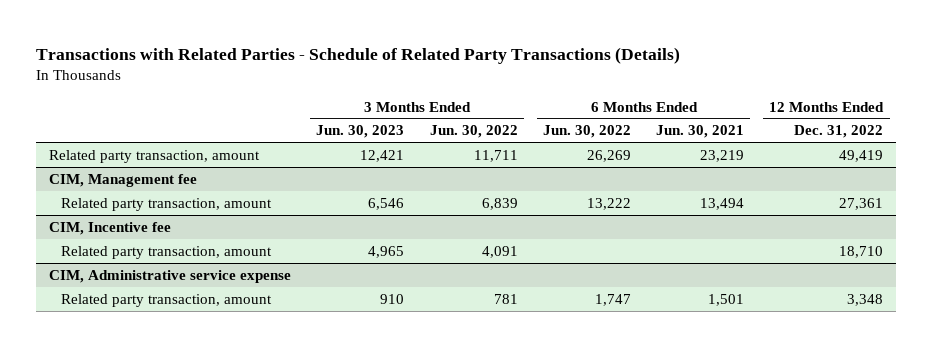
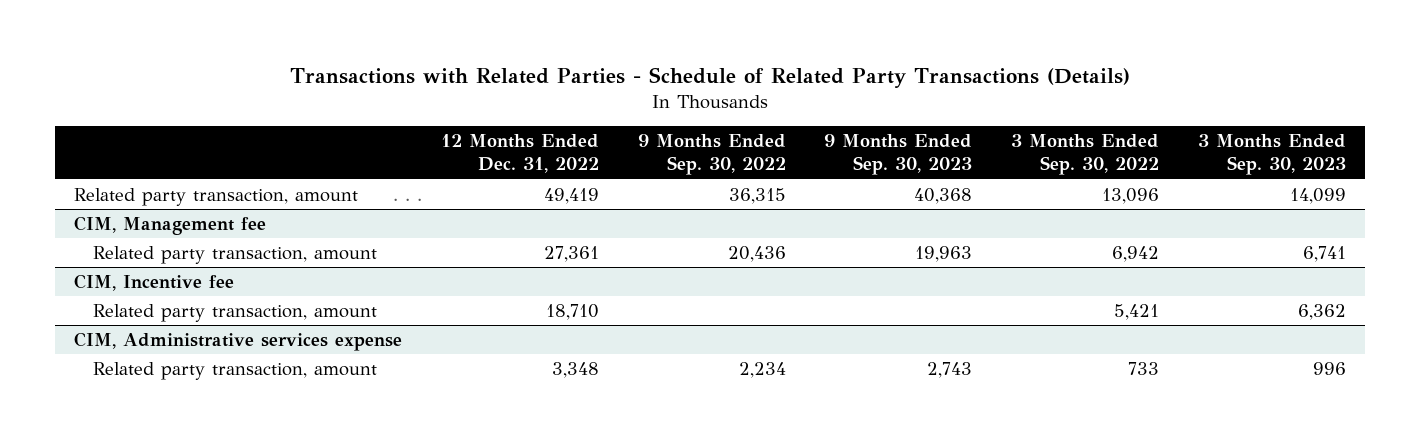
- | 3 Months Ended Jun. 30, 2023 | 3 Months Ended Jun. 30, 2022 | 6 Months Ended Jun. 30, 2022 | 6 Months Ended Jun. 30, 2021 | 12 Months Ended Dec. 31, 2022
+ | 12 Months Ended Dec. 31, 2022 | 9 Months Ended Sep. 30, 2022 | 9 Months Ended Sep. 30, 2023 | 3 Months Ended Sep. 30, 2022 | 3 Months Ended Sep. 30, 2023
- CIM, Administrative service expense
+ CIM, Administrative services expense

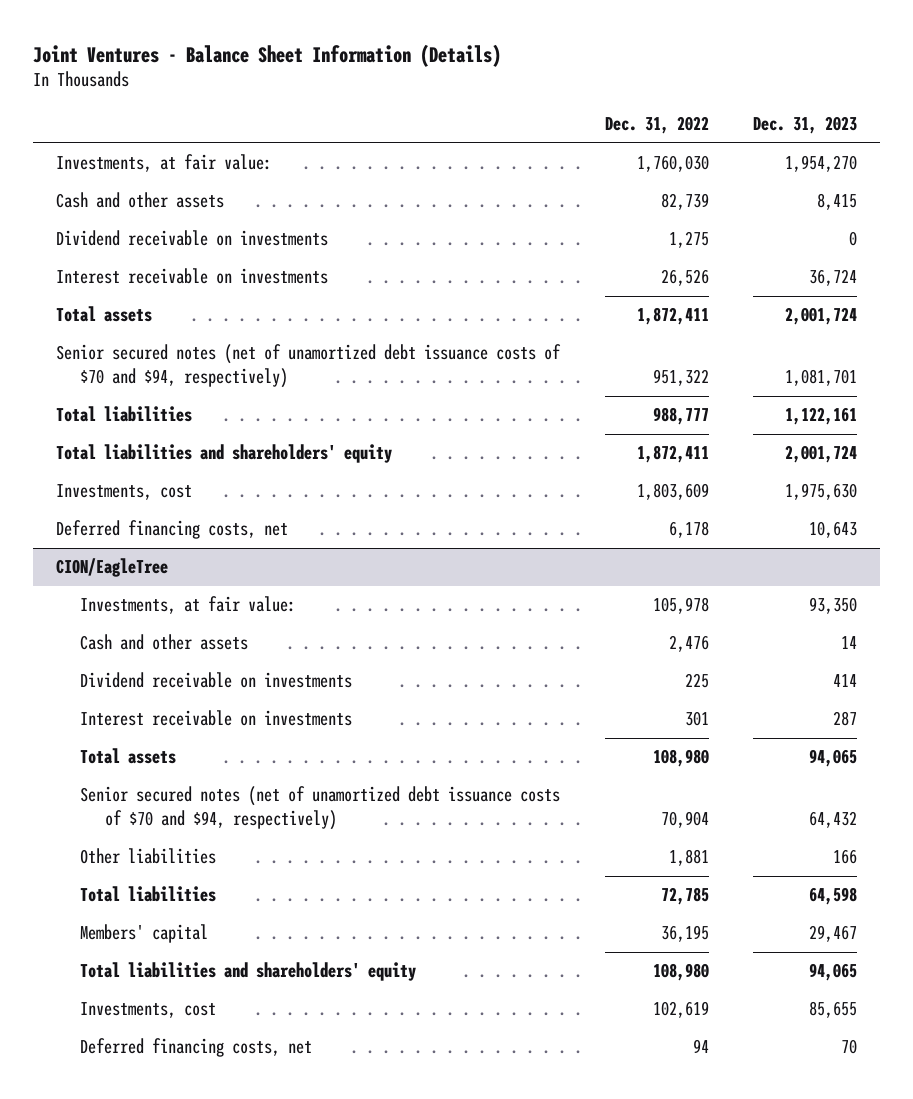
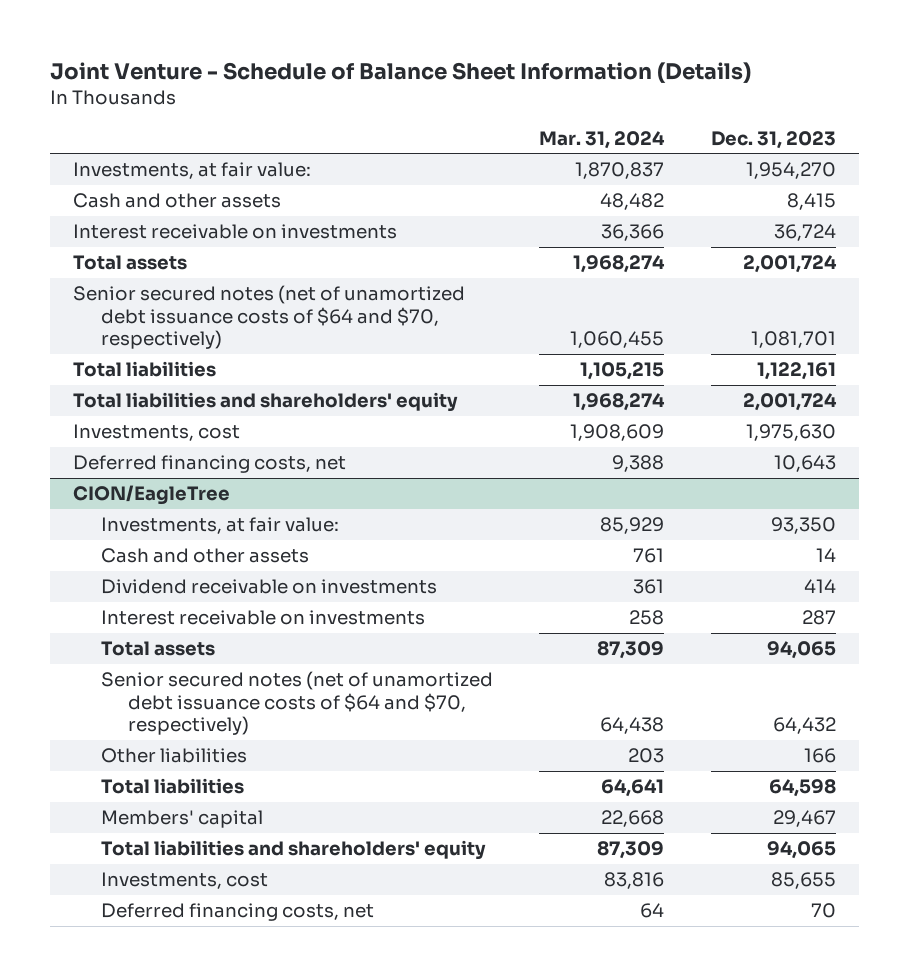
- Joint Ventures - Balance Sheet Information (Details)
+ Joint Venture - Schedule of Balance Sheet Information (Details)
- | Dec. 31, 2022 | Dec. 31, 2023
+ | Mar. 31, 2024 | Dec. 31, 2023
- Dividend receivable on investments | 1,275 | 0
- Senior secured notes (net of unamortized debt issuance costs of $70 and $94, respectively) | 951,322 | 1,081,701
+ Senior secured notes (net of unamortized debt issuance costs of $64 and $70, respectively) | 1,060,455 | 1,081,701
@ CION/EagleTree
- Senior secured notes (net of unamortized debt issuance costs of $70 and $94, respectively) | 70,904 | 64,432
+ Senior secured notes (net of unamortized debt issuance costs of $64 and $70, respectively) | 64,438 | 64,432

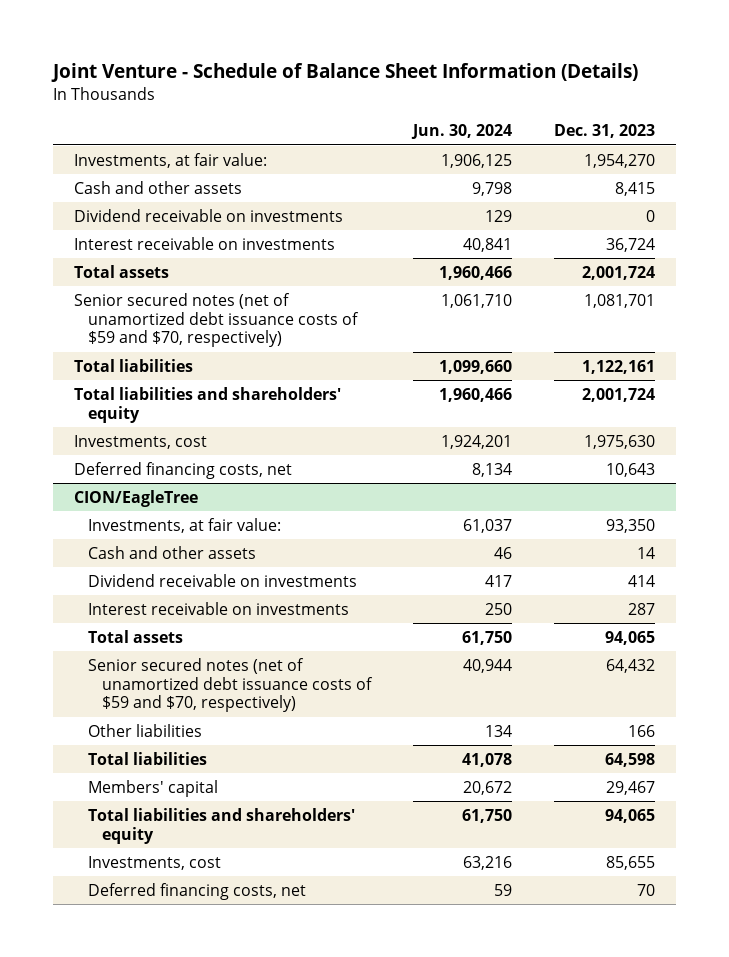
- | Mar. 31, 2024 | Dec. 31, 2023
+ | Jun. 30, 2024 | Dec. 31, 2023
+ Dividend receivable on investments | 129 | 0
- Senior secured notes (net of unamortized debt issuance costs of $64 and $70, respectively) | 1,060,455 | 1,081,701
+ Senior secured notes (net of unamortized debt issuance costs of $59 and $70, respectively) | 1,061,710 | 1,081,701
@ CION/EagleTree
- Senior secured notes (net of unamortized debt issuance costs of $64 and $70, respectively) | 64,438 | 64,432
+ Senior secured notes (net of unamortized debt issuance costs of $59 and $70, respectively) | 40,944 | 64,432

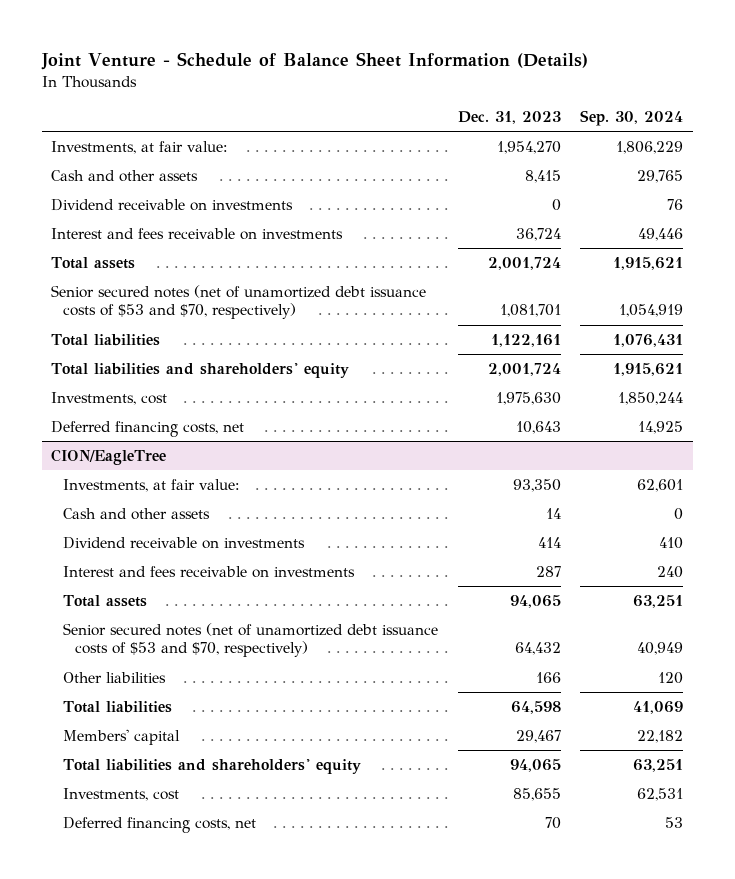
- | Jun. 30, 2024 | Dec. 31, 2023
+ | Dec. 31, 2023 | Sep. 30, 2024
- Interest receivable on investments | 40,841 | 36,724
+ Interest and fees receivable on investments | 36,724 | 49,446
- Senior secured notes (net of unamortized debt issuance costs of $59 and $70, respectively) | 1,061,710 | 1,081,701
+ Senior secured notes (net of unamortized debt issuance costs of $53 and $70, respectively) | 1,081,701 | 1,054,919
@ CION/EagleTree
- Interest receivable on investments | 250 | 287
+ Interest and fees receivable on investments | 287 | 240
- Senior secured notes (net of unamortized debt issuance costs of $59 and $70, respectively) | 40,944 | 64,432
+ Senior secured notes (net of unamortized debt issuance costs of $53 and $70, respectively) | 64,432 | 40,949

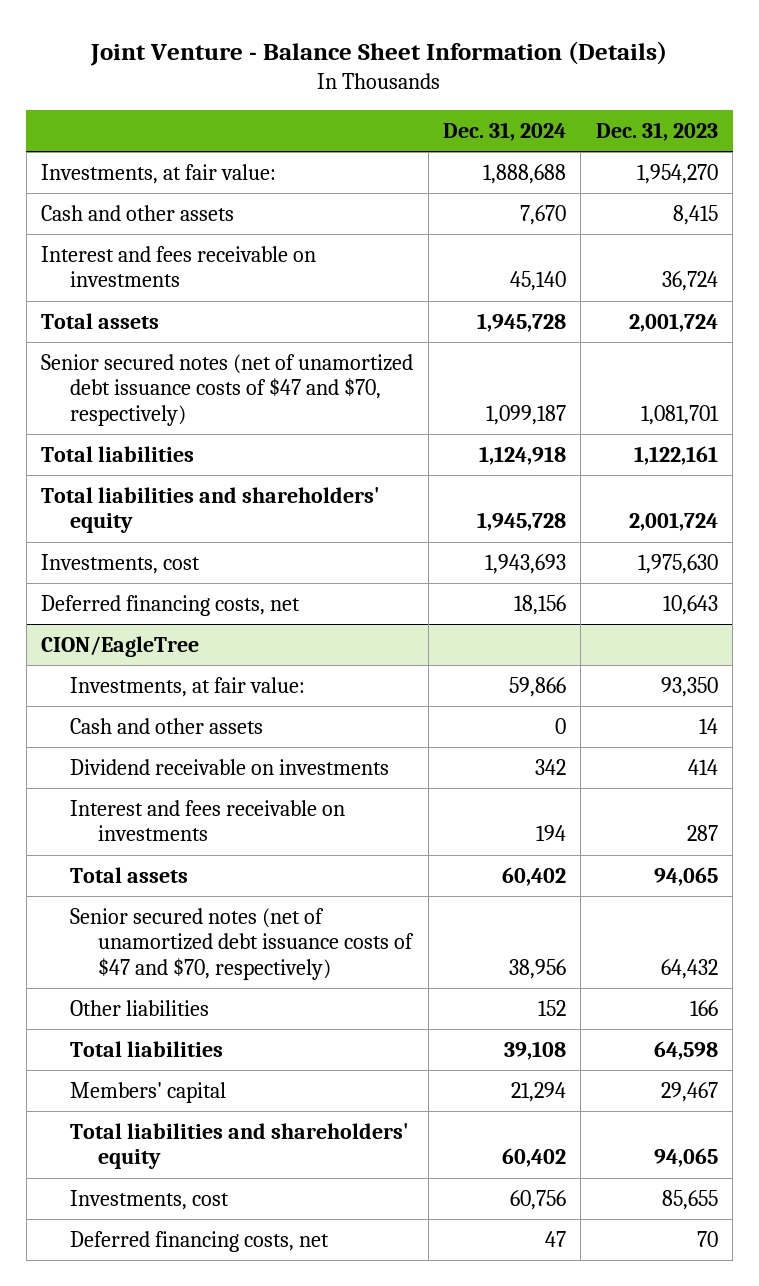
- Joint Venture - Schedule of Balance Sheet Information (Details)
+ Joint Venture - Balance Sheet Information (Details)
- | Dec. 31, 2023 | Sep. 30, 2024
+ | Dec. 31, 2024 | Dec. 31, 2023
- Dividend receivable on investments | 0 | 76
- Senior secured notes (net of unamortized debt issuance costs of $53 and $70, respectively) | 1,081,701 | 1,054,919
+ Senior secured notes (net of unamortized debt issuance costs of $47 and $70, respectively) | 1,099,187 | 1,081,701
@ CION/EagleTree
- Senior secured notes (net of unamortized debt issuance costs of $53 and $70, respectively) | 64,432 | 40,949
+ Senior secured notes (net of unamortized debt issuance costs of $47 and $70, respectively) | 38,956 | 64,432

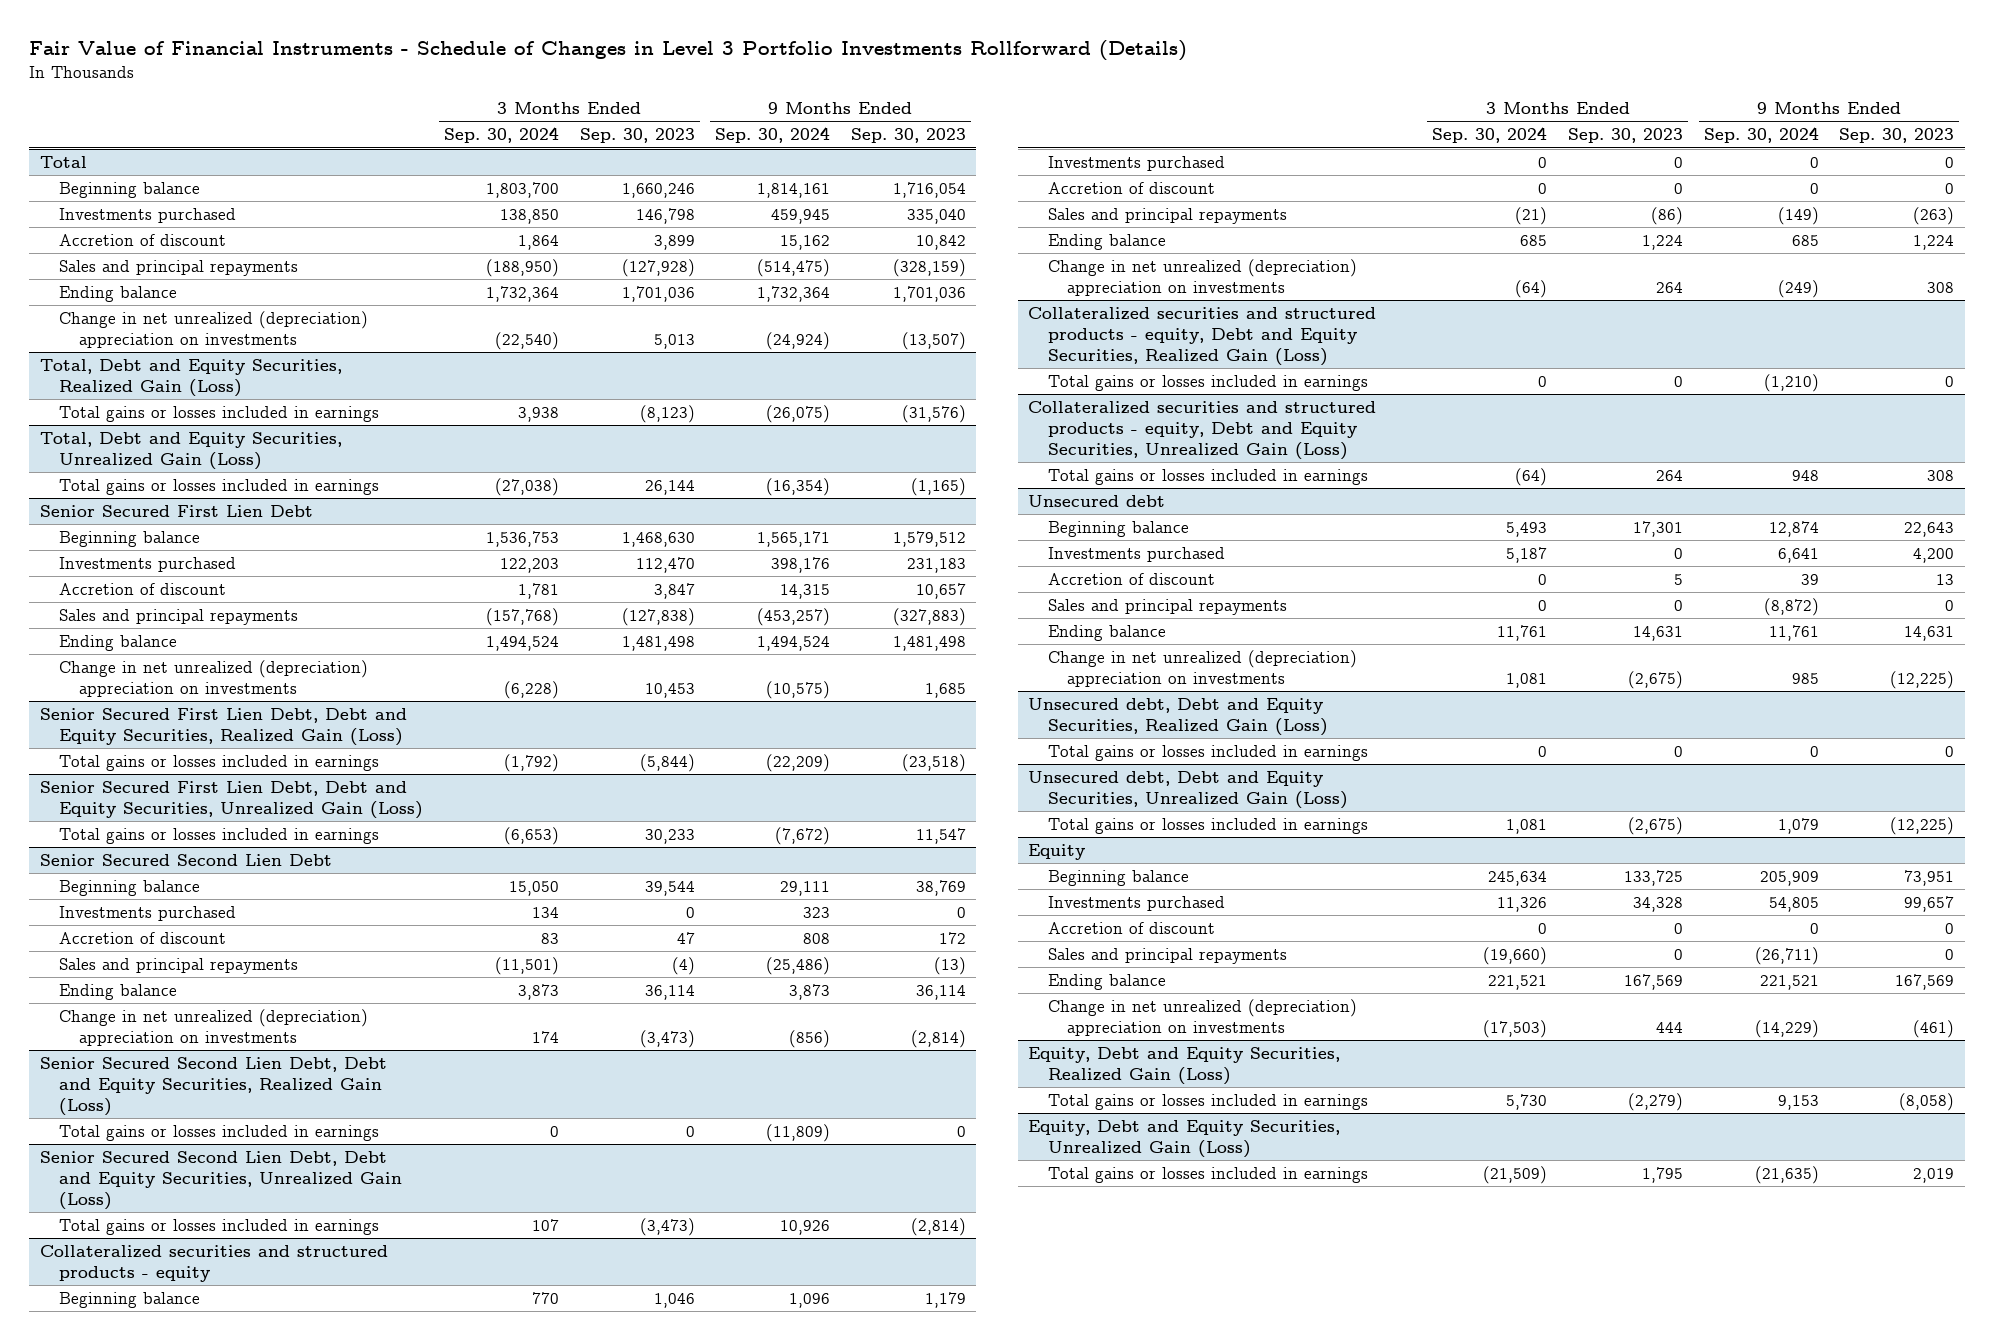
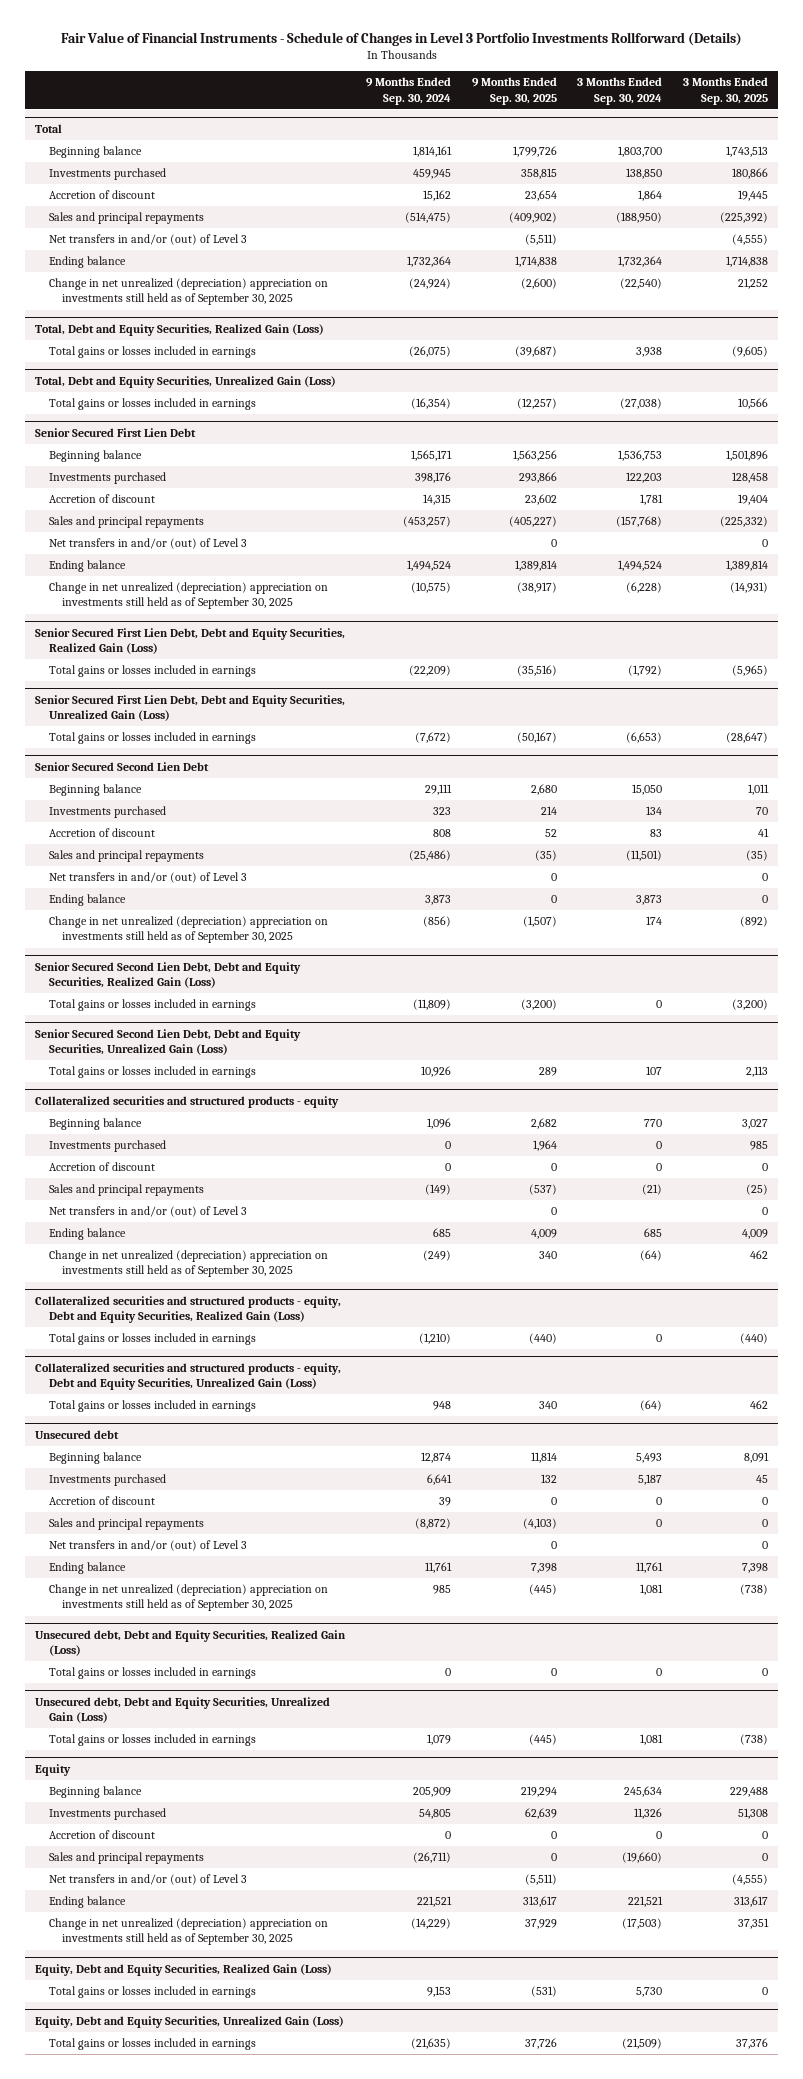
- | 3 Months Ended Sep. 30, 2024 | 3 Months Ended Sep. 30, 2023 | 9 Months Ended Sep. 30, 2024 | 9 Months Ended Sep. 30, 2023
+ | 9 Months Ended Sep. 30, 2024 | 9 Months Ended Sep. 30, 2025 | 3 Months Ended Sep. 30, 2024 | 3 Months Ended Sep. 30, 2025
@ Total
+ Net transfers in and/or (out) of Level 3 | | (5,511) | | (4,555)
- Change in net unrealized (depreciation) appreciation on investments | (22,540) | 5,013 | (24,924) | (13,507)
+ Change in net unrealized (depreciation) appreciation on investments still held as of September 30, 2025 | (24,924) | (2,600) | (22,540) | 21,252
@ Senior Secured First Lien Debt
+ Net transfers in and/or (out) of Level 3 | | 0 | | 0
- Change in net unrealized (depreciation) appreciation on investments | (6,228) | 10,453 | (10,575) | 1,685
+ Change in net unrealized (depreciation) appreciation on investments still held as of September 30, 2025 | (10,575) | (38,917) | (6,228) | (14,931)
@ Senior Secured Second Lien Debt
+ Net transfers in and/or (out) of Level 3 | | 0 | | 0
- Change in net unrealized (depreciation) appreciation on investments | 174 | (3,473) | (856) | (2,814)
+ Change in net unrealized (depreciation) appreciation on investments still held as of September 30, 2025 | (856) | (1,507) | 174 | (892)
@ Collateralized securities and structured products - equity
+ Net transfers in and/or (out) of Level 3 | | 0 | | 0
- Change in net unrealized (depreciation) appreciation on investments | (64) | 264 | (249) | 308
+ Change in net unrealized (depreciation) appreciation on investments still held as of September 30, 2025 | (249) | 340 | (64) | 462
@ Unsecured debt
+ Net transfers in and/or (out) of Level 3 | | 0 | | 0
- Change in net unrealized (depreciation) appreciation on investments | 1,081 | (2,675) | 985 | (12,225)
+ Change in net unrealized (depreciation) appreciation on investments still held as of September 30, 2025 | 985 | (445) | 1,081 | (738)
@ Equity
+ Net transfers in and/or (out) of Level 3 | | (5,511) | | (4,555)
- Change in net unrealized (depreciation) appreciation on investments | (17,503) | 444 | (14,229) | (461)
+ Change in net unrealized (depreciation) appreciation on investments still held as of September 30, 2025 | (14,229) | 37,929 | (17,503) | 37,351

